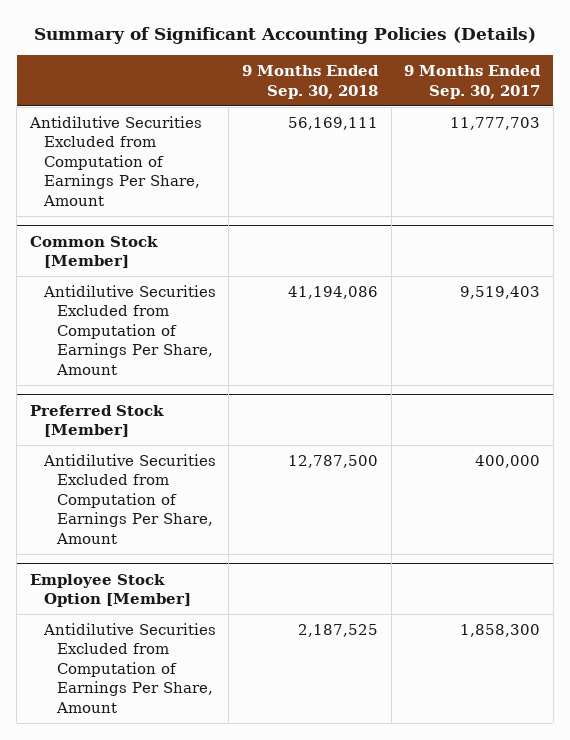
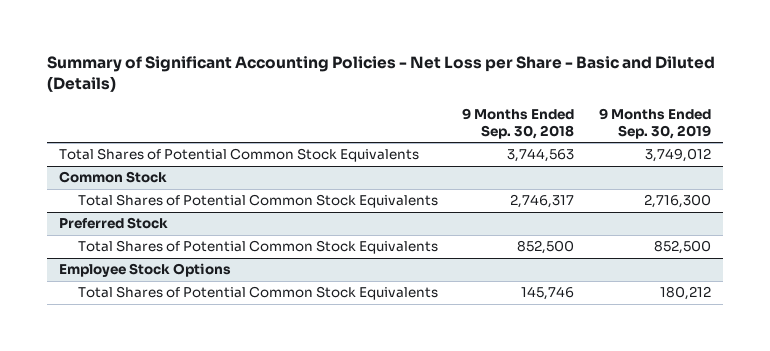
- Summary of Significant Accounting Policies (Details)
+ Summary of Significant Accounting Policies - Net Loss per Share - Basic and Diluted (Details)
- | 9 Months Ended Sep. 30, 2018 | 9 Months Ended Sep. 30, 2017
+ | 9 Months Ended Sep. 30, 2018 | 9 Months Ended Sep. 30, 2019
- Antidilutive Securities Excluded from Computation of Earnings Per Share, Amount | 56,169,111 | 11,777,703
- Common Stock [Member]
- Antidilutive Securities Excluded from Computation of Earnings Per Share, Amount | 41,194,086 | 9,519,403
- Preferred Stock [Member]
- Antidilutive Securities Excluded from Computation of Earnings Per Share, Amount | 12,787,500 | 400,000
- Employee Stock Option [Member]
- Antidilutive Securities Excluded from Computation of Earnings Per Share, Amount | 2,187,525 | 1,858,300
+ Total Shares of Potential Common Stock Equivalents | 3,744,563 | 3,749,012
+ Common Stock
+ Total Shares of Potential Common Stock Equivalents | 2,746,317 | 2,716,300
+ Preferred Stock
+ Total Shares of Potential Common Stock Equivalents | 852,500 | 852,500
+ Employee Stock Options
+ Total Shares of Potential Common Stock Equivalents | 145,746 | 180,212

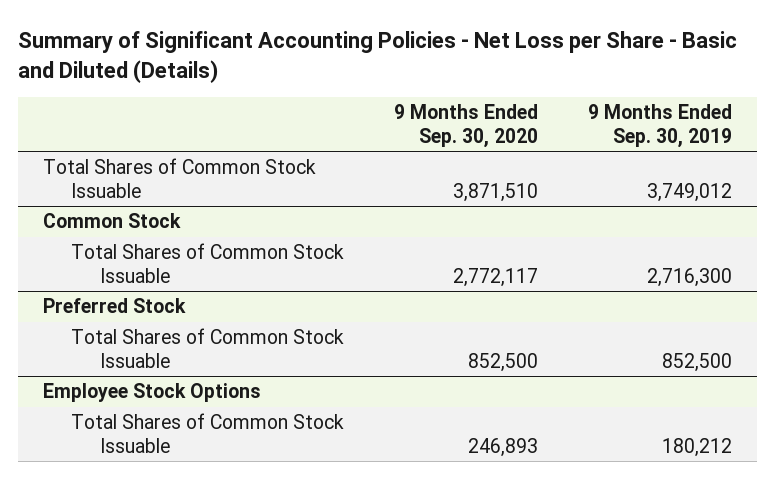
- | 9 Months Ended Sep. 30, 2018 | 9 Months Ended Sep. 30, 2019
+ | 9 Months Ended Sep. 30, 2020 | 9 Months Ended Sep. 30, 2019
- Total Shares of Potential Common Stock Equivalents | 3,744,563 | 3,749,012
+ Total Shares of Common Stock Issuable | 3,871,510 | 3,749,012
@ Common Stock
- Total Shares of Potential Common Stock Equivalents | 2,746,317 | 2,716,300
+ Total Shares of Common Stock Issuable | 2,772,117 | 2,716,300
@ Preferred Stock
- Total Shares of Potential Common Stock Equivalents | 852,500 | 852,500
+ Total Shares of Common Stock Issuable | 852,500 | 852,500
@ Employee Stock Options
- Total Shares of Potential Common Stock Equivalents | 145,746 | 180,212
+ Total Shares of Common Stock Issuable | 246,893 | 180,212

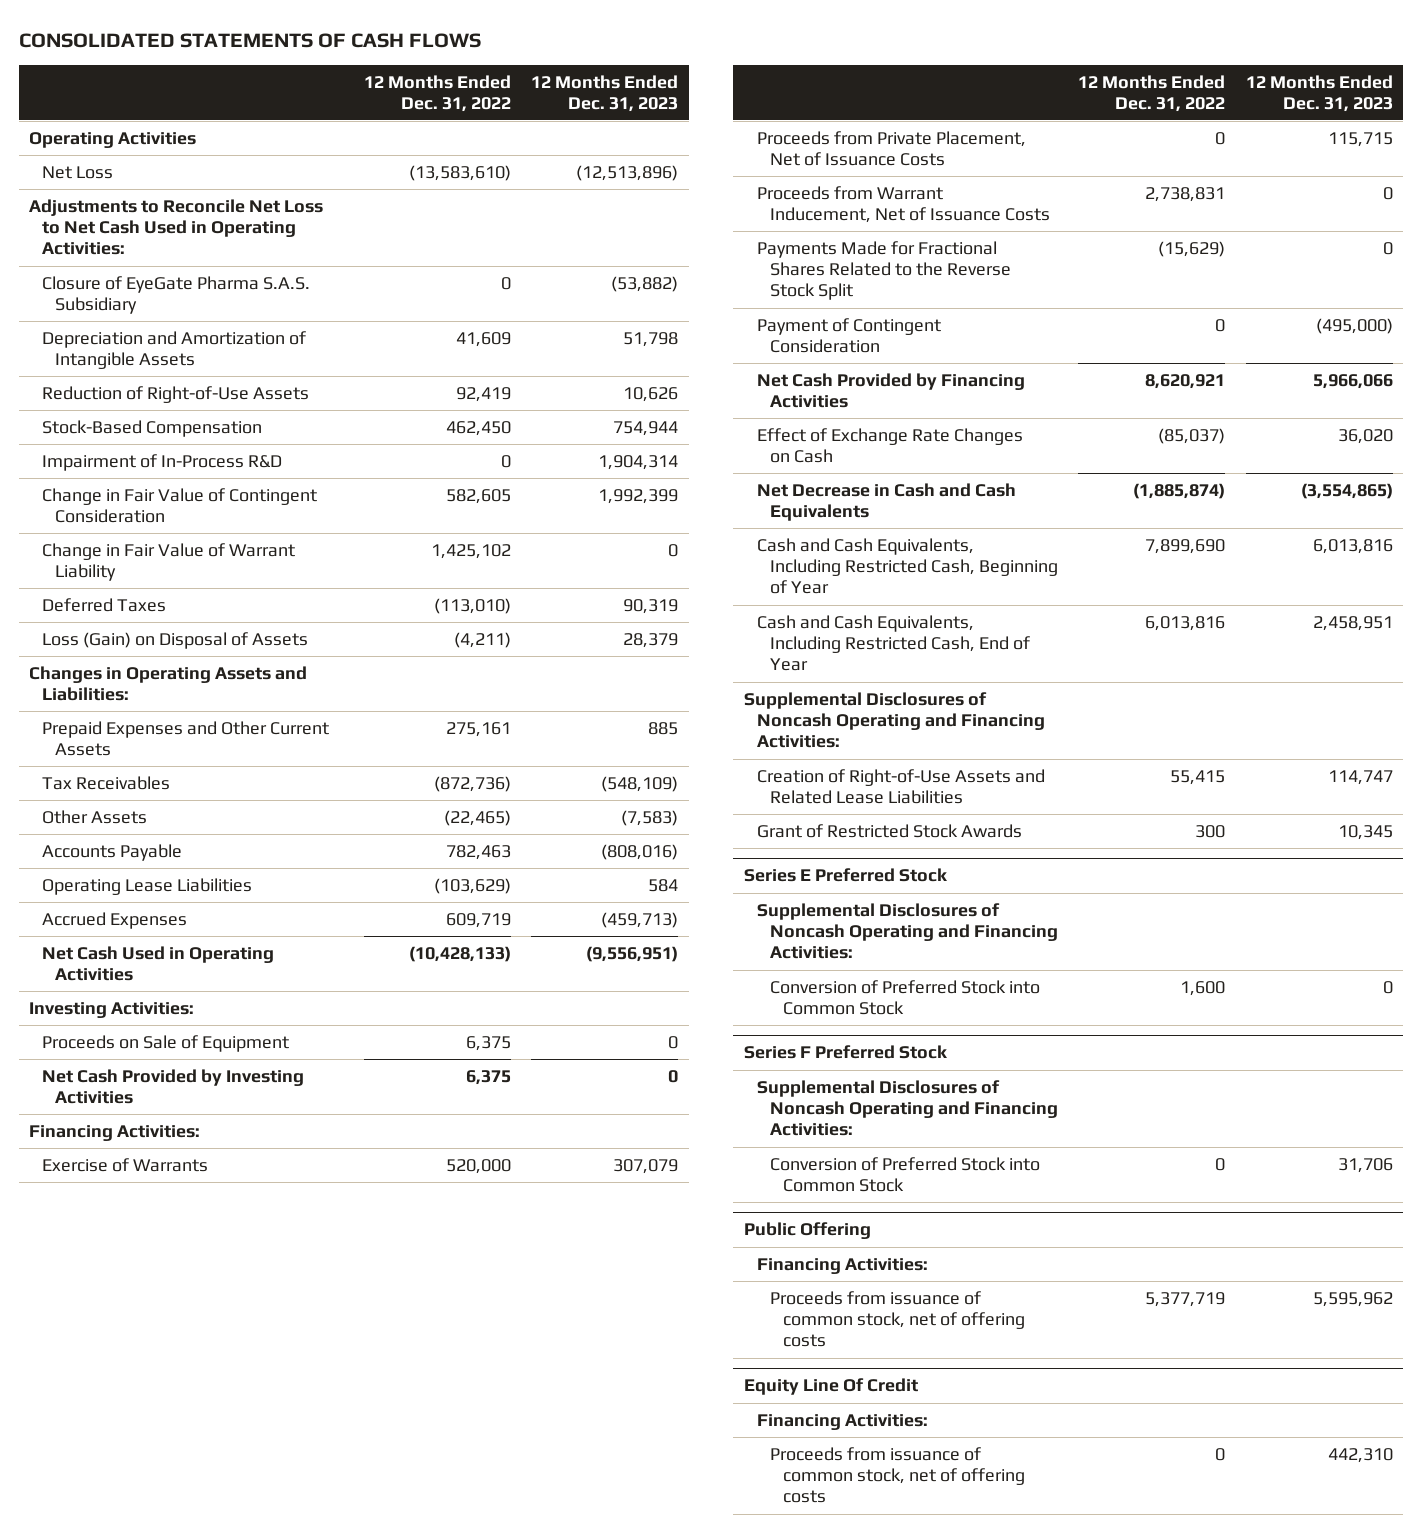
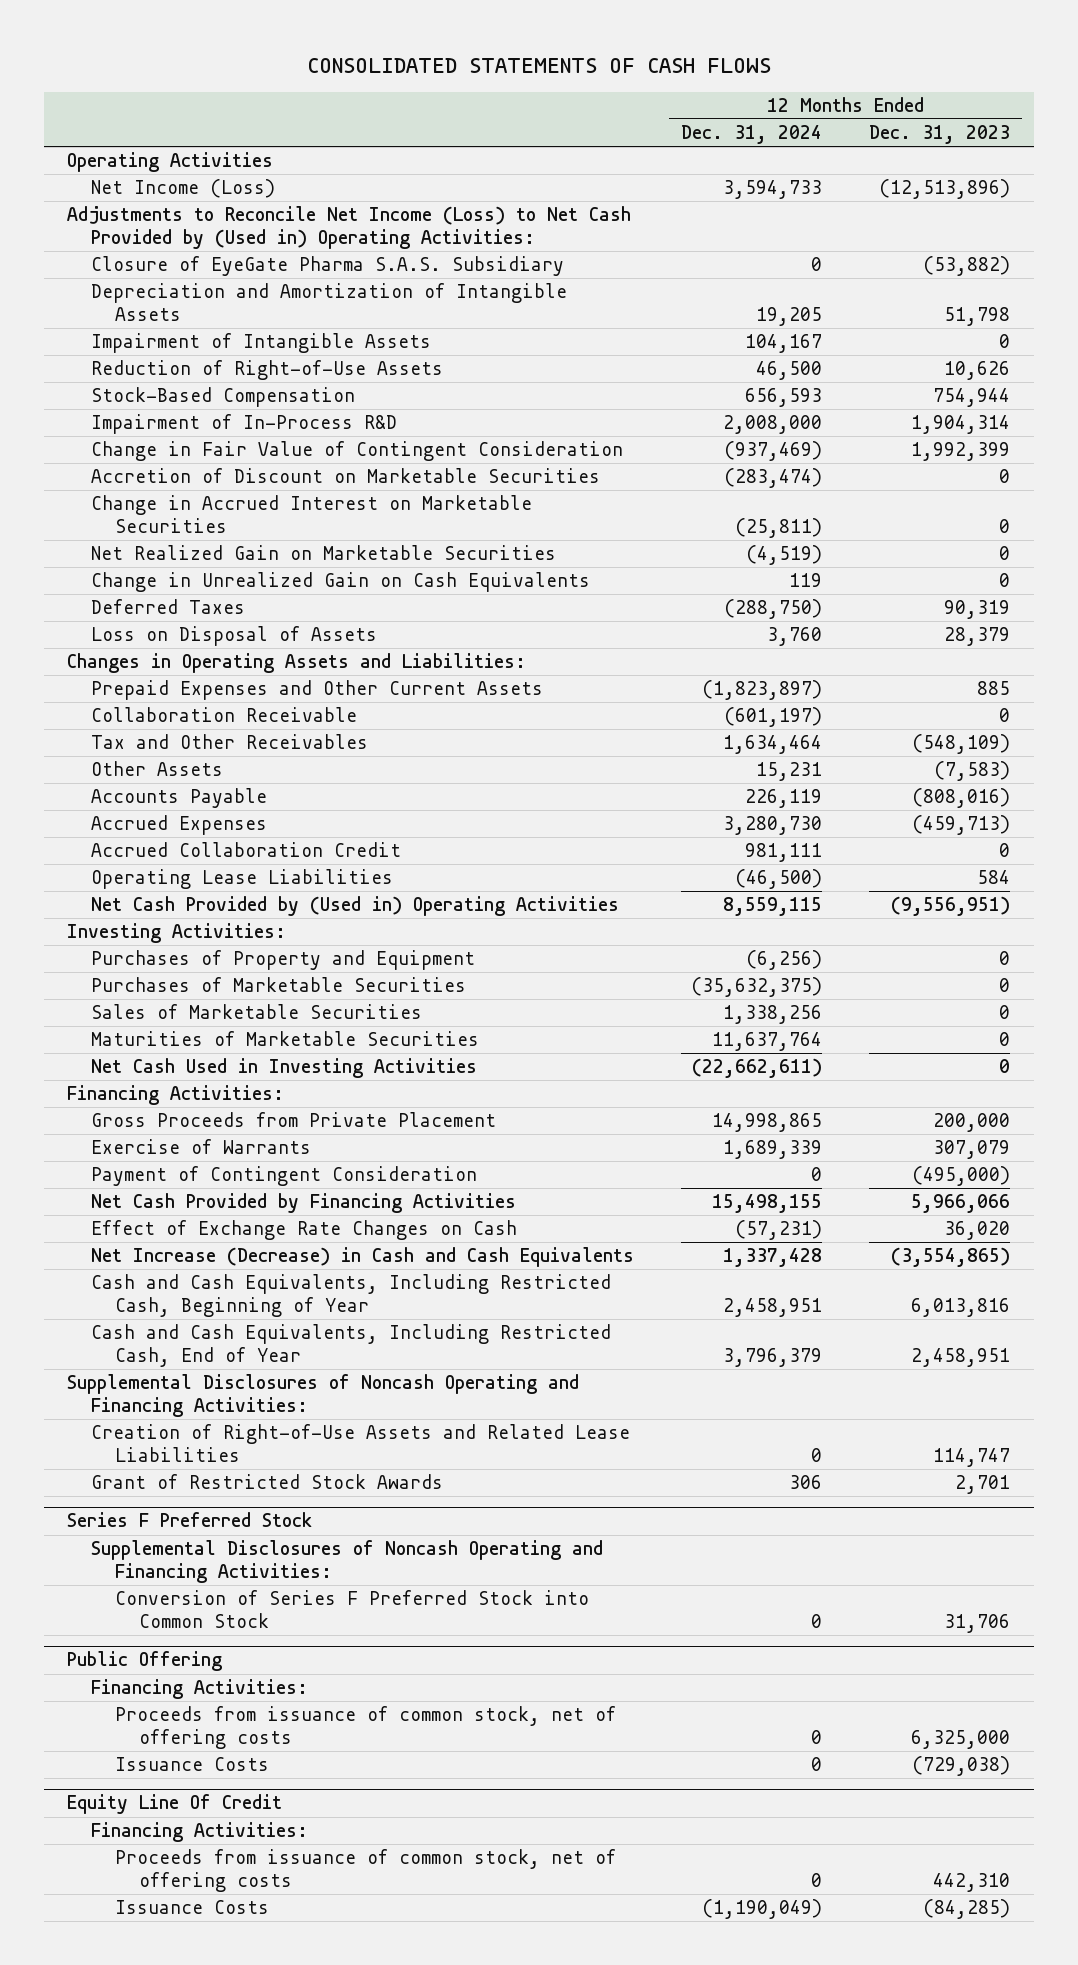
- | 12 Months Ended Dec. 31, 2022 | 12 Months Ended Dec. 31, 2023
+ | 12 Months Ended Dec. 31, 2024 | 12 Months Ended Dec. 31, 2023
- Net Loss | (13,583,610) | (12,513,896)
- Adjustments to Reconcile Net Loss to Net Cash Used in Operating Activities:
+ Net Income (Loss) | 3,594,733 | (12,513,896)
+ Adjustments to Reconcile Net Income (Loss) to Net Cash Provided by (Used in) Operating Activities:
+ Impairment of Intangible Assets | 104,167 | 0
- Change in Fair Value of Warrant Liability | 1,425,102 | 0
+ Accretion of Discount on Marketable Securities | (283,474) | 0
+ Change in Accrued Interest on Marketable Securities | (25,811) | 0
+ Net Realized Gain on Marketable Securities | (4,519) | 0
+ Change in Unrealized Gain on Cash Equivalents | 119 | 0
- Loss (Gain) on Disposal of Assets | (4,211) | 28,379
+ Loss on Disposal of Assets | 3,760 | 28,379
- Tax Receivables | (872,736) | (548,109)
+ Collaboration Receivable | (601,197) | 0
+ Tax and Other Receivables | 1,634,464 | (548,109)
- Net Cash Used in Operating Activities | (10,428,133) | (9,556,951)
+ Accrued Collaboration Credit | 981,111 | 0
moved down: Operating Lease Liabilities | (46,500) | 584
+ Net Cash Provided by (Used in) Operating Activities | 8,559,115 | (9,556,951)
- Proceeds on Sale of Equipment | 6,375 | 0
- Net Cash Provided by Investing Activities | 6,375 | 0
+ Purchases of Property and Equipment | (6,256) | 0
+ Purchases of Marketable Securities | (35,632,375) | 0
+ Sales of Marketable Securities | 1,338,256 | 0
+ Maturities of Marketable Securities | 11,637,764 | 0
+ Net Cash Used in Investing Activities | (22,662,611) | 0
+ Gross Proceeds from Private Placement | 14,998,865 | 200,000
- Proceeds from Private Placement, Net of Issuance Costs | 0 | 115,715
- Proceeds from Warrant Inducement, Net of Issuance Costs | 2,738,831 | 0
- Payments Made for Fractional Shares Related to the Reverse Stock Split | (15,629) | 0
- Net Decrease in Cash and Cash Equivalents | (1,885,874) | (3,554,865)
+ Net Increase (Decrease) in Cash and Cash Equivalents | 1,337,428 | (3,554,865)
- Grant of Restricted Stock Awards | 300 | 10,345
- Series E Preferred Stock
- Supplemental Disclosures of Noncash Operating and Financing Activities:
- Conversion of Preferred Stock into Common Stock | 1,600 | 0
+ Grant of Restricted Stock Awards | 306 | 2,701
@ Series F Preferred Stock
- Conversion of Preferred Stock into Common Stock | 0 | 31,706
+ Conversion of Series F Preferred Stock into Common Stock | 0 | 31,706
@ Public Offering
- Proceeds from issuance of common stock, net of offering costs | 5,377,719 | 5,595,962
+ Proceeds from issuance of common stock, net of offering costs | 0 | 6,325,000
+ Issuance Costs | 0 | (729,038)
@ Equity Line Of Credit
+ Issuance Costs | (1,190,049) | (84,285)

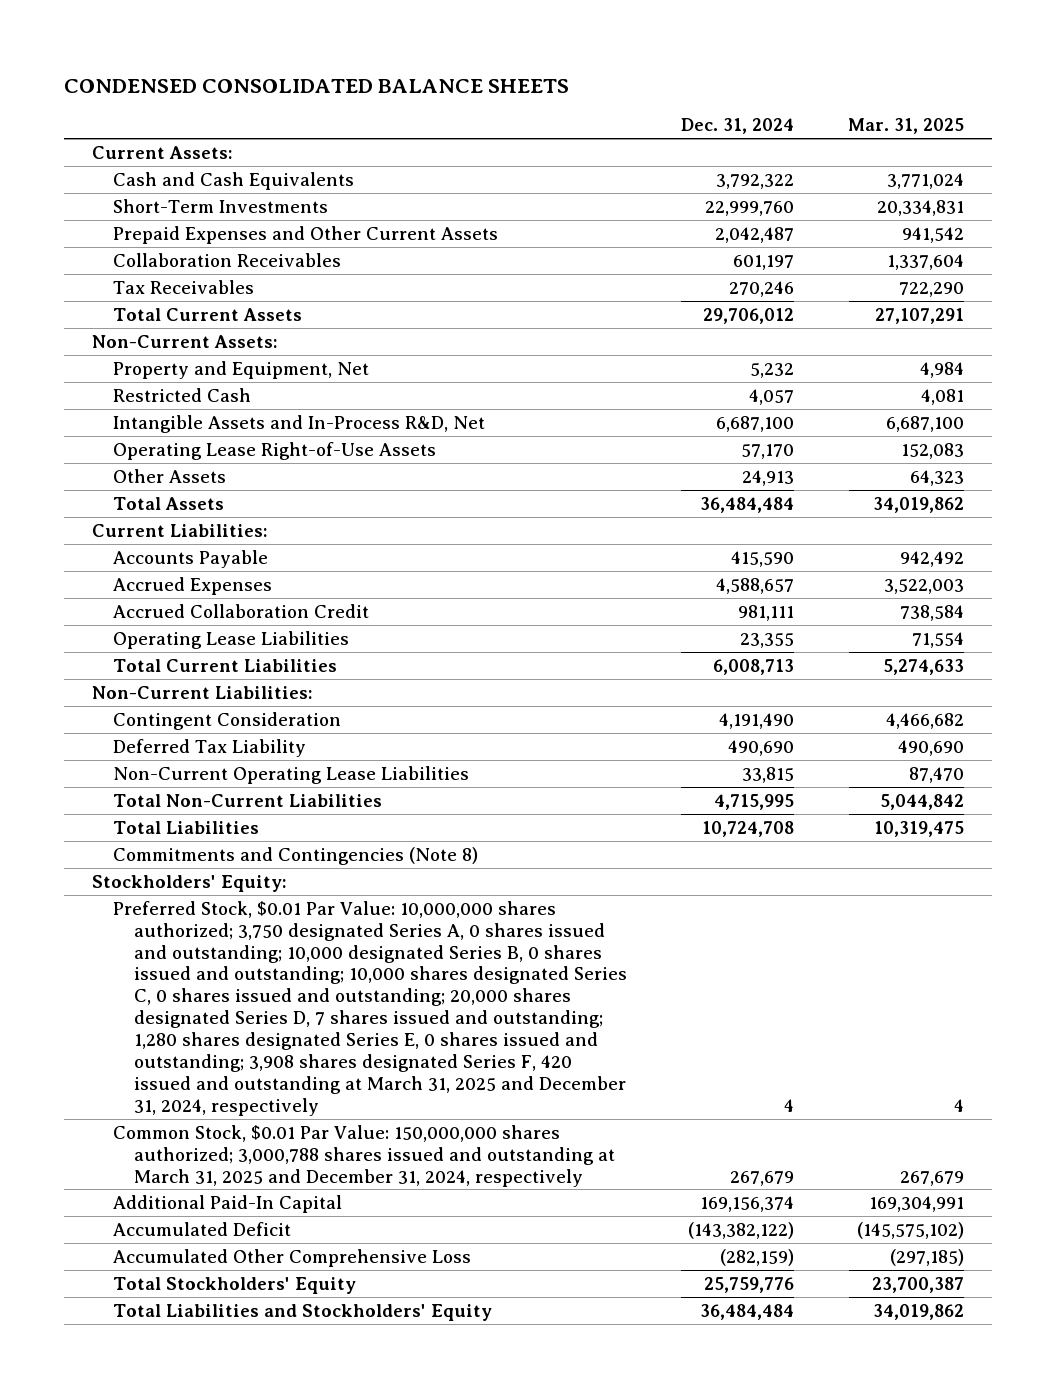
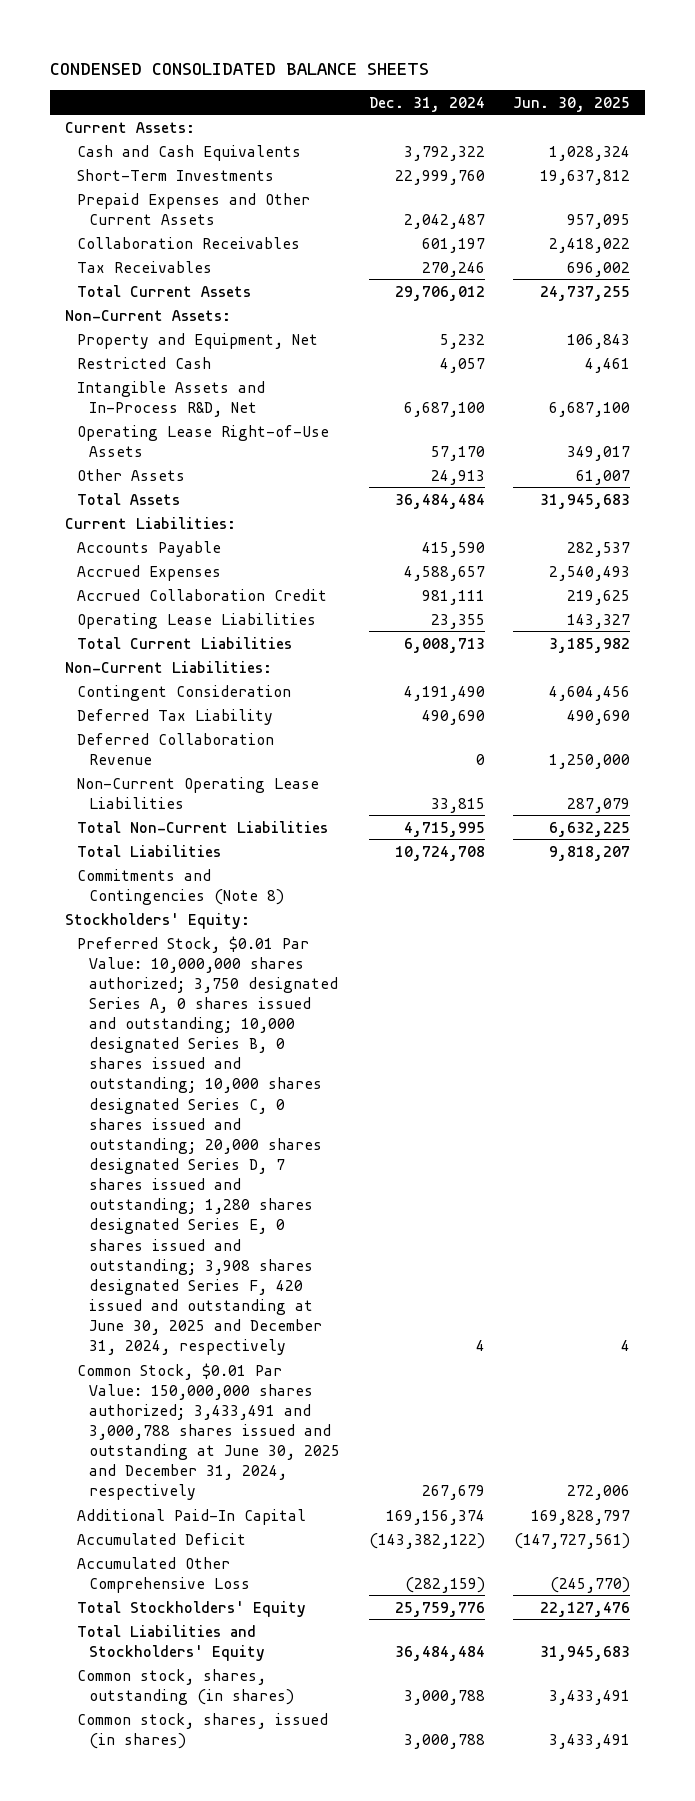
- | Dec. 31, 2024 | Mar. 31, 2025
+ | Dec. 31, 2024 | Jun. 30, 2025
+ Deferred Collaboration Revenue | 0 | 1,250,000
- Preferred Stock, $0.01 Par Value: 10,000,000 shares authorized; 3,750 designated Series A, 0 shares issued and outstanding; 10,000 designated Series B, 0 shares issued and outstanding; 10,000 shares designated Series C, 0 shares issued and outstanding; 20,000 shares designated Series D, 7 shares issued and outstanding; 1,280 shares designated Series E, 0 shares issued and outstanding; 3,908 shares designated Series F, 420 issued and outstanding at March 31, 2025 and December 31, 2024, respectively | 4 | 4
- Common Stock, $0.01 Par Value: 150,000,000 shares authorized; 3,000,788 shares issued and outstanding at March 31, 2025 and December 31, 2024, respectively | 267,679 | 267,679
+ Preferred Stock, $0.01 Par Value: 10,000,000 shares authorized; 3,750 designated Series A, 0 shares issued and outstanding; 10,000 designated Series B, 0 shares issued and outstanding; 10,000 shares designated Series C, 0 shares issued and outstanding; 20,000 shares designated Series D, 7 shares issued and outstanding; 1,280 shares designated Series E, 0 shares issued and outstanding; 3,908 shares designated Series F, 420 issued and outstanding at June 30, 2025 and December 31, 2024, respectively | 4 | 4
+ Common Stock, $0.01 Par Value: 150,000,000 shares authorized; 3,433,491 and 3,000,788 shares issued and outstanding at June 30, 2025 and December 31, 2024, respectively | 267,679 | 272,006
+ Common stock, shares, outstanding (in shares) | 3,000,788 | 3,433,491
+ Common stock, shares, issued (in shares) | 3,000,788 | 3,433,491

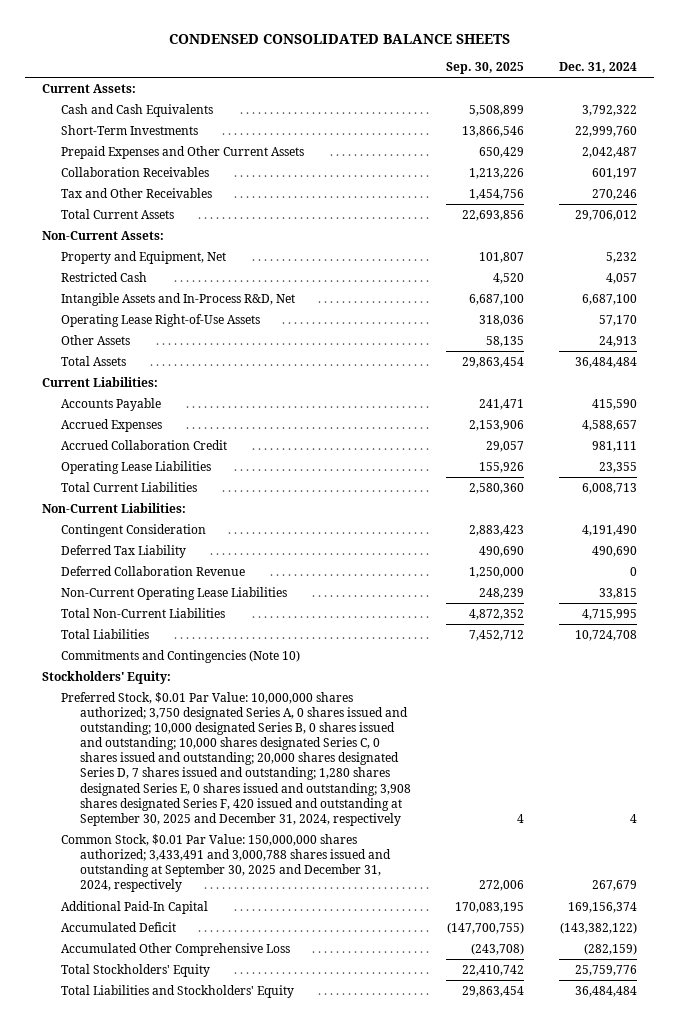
- | Dec. 31, 2024 | Jun. 30, 2025
+ | Sep. 30, 2025 | Dec. 31, 2024
- Tax Receivables | 270,246 | 696,002
+ Tax and Other Receivables | 1,454,756 | 270,246
- Commitments and Contingencies (Note 8)
+ Commitments and Contingencies (Note 10)
- Preferred Stock, $0.01 Par Value: 10,000,000 shares authorized; 3,750 designated Series A, 0 shares issued and outstanding; 10,000 designated Series B, 0 shares issued and outstanding; 10,000 shares designated Series C, 0 shares issued and outstanding; 20,000 shares designated Series D, 7 shares issued and outstanding; 1,280 shares designated Series E, 0 shares issued and outstanding; 3,908 shares designated Series F, 420 issued and outstanding at June 30, 2025 and December 31, 2024, respectively | 4 | 4
- Common Stock, $0.01 Par Value: 150,000,000 shares authorized; 3,433,491 and 3,000,788 shares issued and outstanding at June 30, 2025 and December 31, 2024, respectively | 267,679 | 272,006
+ Preferred Stock, $0.01 Par Value: 10,000,000 shares authorized; 3,750 designated Series A, 0 shares issued and outstanding; 10,000 designated Series B, 0 shares issued and outstanding; 10,000 shares designated Series C, 0 shares issued and outstanding; 20,000 shares designated Series D, 7 shares issued and outstanding; 1,280 shares designated Series E, 0 shares issued and outstanding; 3,908 shares designated Series F, 420 issued and outstanding at September 30, 2025 and December 31, 2024, respectively | 4 | 4
+ Common Stock, $0.01 Par Value: 150,000,000 shares authorized; 3,433,491 and 3,000,788 shares issued and outstanding at September 30, 2025 and December 31, 2024, respectively | 272,006 | 267,679
- Common stock, shares, outstanding (in shares) | 3,000,788 | 3,433,491
- Common stock, shares, issued (in shares) | 3,000,788 | 3,433,491

